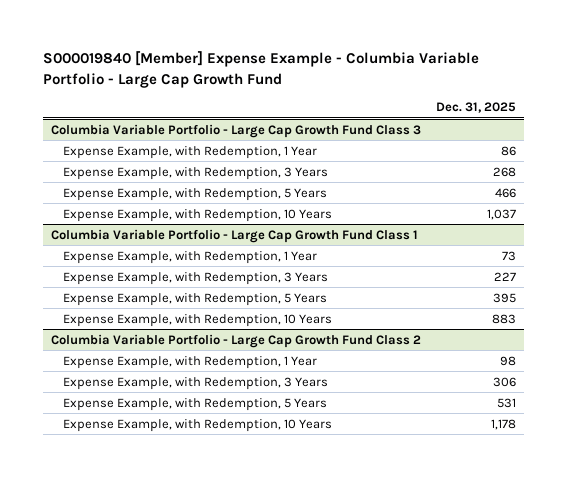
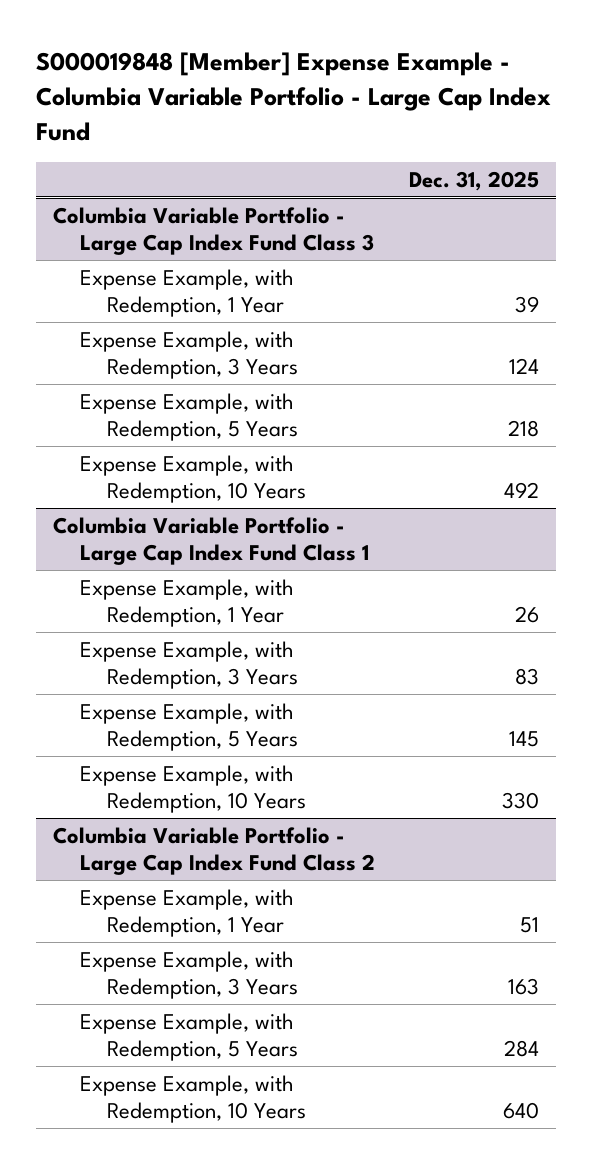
- S000019840 [Member] Expense Example - Columbia Variable Portfolio - Large Cap Growth Fund
+ S000019848 [Member] Expense Example - Columbia Variable Portfolio - Large Cap Index Fund
- Columbia Variable Portfolio - Large Cap Growth Fund Class 3
- Expense Example, with Redemption, 1 Year | 86
- Expense Example, with Redemption, 3 Years | 268
- Expense Example, with Redemption, 5 Years | 466
- Expense Example, with Redemption, 10 Years | 1,037
- Columbia Variable Portfolio - Large Cap Growth Fund Class 1
- Expense Example, with Redemption, 1 Year | 73
- Expense Example, with Redemption, 3 Years | 227
- Expense Example, with Redemption, 5 Years | 395
- Expense Example, with Redemption, 10 Years | 883
- Columbia Variable Portfolio - Large Cap Growth Fund Class 2
- Expense Example, with Redemption, 1 Year | 98
- Expense Example, with Redemption, 3 Years | 306
- Expense Example, with Redemption, 5 Years | 531
- Expense Example, with Redemption, 10 Years | 1,178
+ Columbia Variable Portfolio - Large Cap Index Fund Class 3
+ Expense Example, with Redemption, 1 Year | 39
+ Expense Example, with Redemption, 3 Years | 124
+ Expense Example, with Redemption, 5 Years | 218
+ Expense Example, with Redemption, 10 Years | 492
+ Columbia Variable Portfolio - Large Cap Index Fund Class 1
+ Expense Example, with Redemption, 1 Year | 26
+ Expense Example, with Redemption, 3 Years | 83
+ Expense Example, with Redemption, 5 Years | 145
+ Expense Example, with Redemption, 10 Years | 330
+ Columbia Variable Portfolio - Large Cap Index Fund Class 2
+ Expense Example, with Redemption, 1 Year | 51
+ Expense Example, with Redemption, 3 Years | 163
+ Expense Example, with Redemption, 5 Years | 284
+ Expense Example, with Redemption, 10 Years | 640

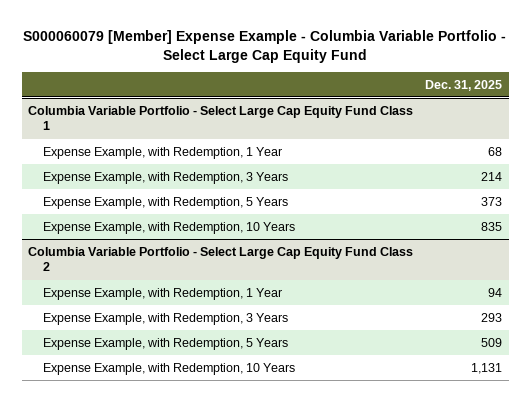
- S000019848 [Member] Expense Example - Columbia Variable Portfolio - Large Cap Index Fund
+ S000060079 [Member] Expense Example - Columbia Variable Portfolio - Select Large Cap Equity Fund
- Columbia Variable Portfolio - Large Cap Index Fund Class 3
- Expense Example, with Redemption, 1 Year | 39
- Expense Example, with Redemption, 3 Years | 124
- Expense Example, with Redemption, 5 Years | 218
- Expense Example, with Redemption, 10 Years | 492
- Columbia Variable Portfolio - Large Cap Index Fund Class 1
- Expense Example, with Redemption, 1 Year | 26
- Expense Example, with Redemption, 3 Years | 83
- Expense Example, with Redemption, 5 Years | 145
- Expense Example, with Redemption, 10 Years | 330
- Columbia Variable Portfolio - Large Cap Index Fund Class 2
- Expense Example, with Redemption, 1 Year | 51
- Expense Example, with Redemption, 3 Years | 163
- Expense Example, with Redemption, 5 Years | 284
- Expense Example, with Redemption, 10 Years | 640
+ Columbia Variable Portfolio - Select Large Cap Equity Fund Class 1
+ Expense Example, with Redemption, 1 Year | 68
+ Expense Example, with Redemption, 3 Years | 214
+ Expense Example, with Redemption, 5 Years | 373
+ Expense Example, with Redemption, 10 Years | 835
+ Columbia Variable Portfolio - Select Large Cap Equity Fund Class 2
+ Expense Example, with Redemption, 1 Year | 94
+ Expense Example, with Redemption, 3 Years | 293
+ Expense Example, with Redemption, 5 Years | 509
+ Expense Example, with Redemption, 10 Years | 1,131

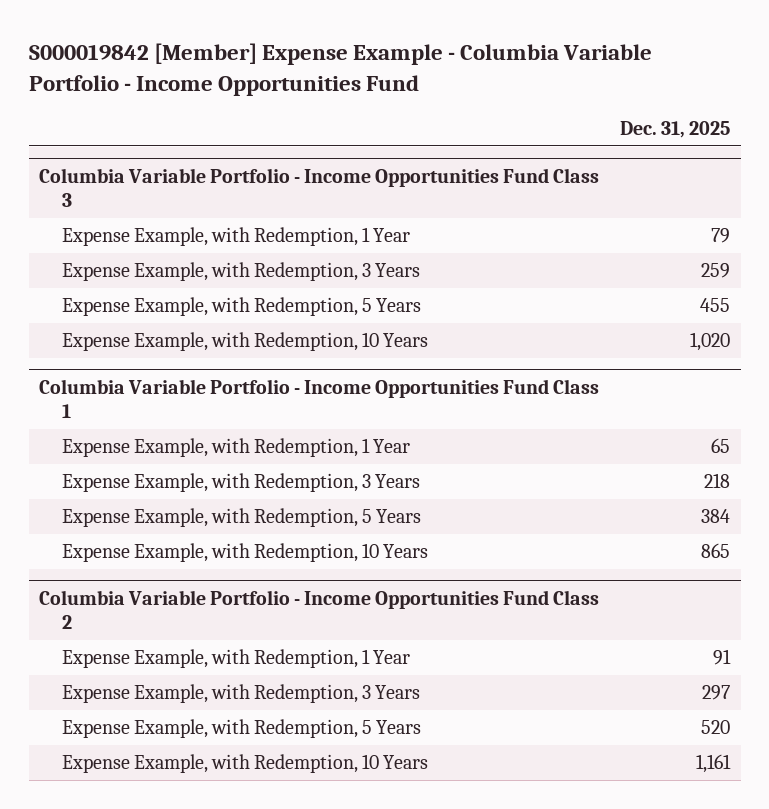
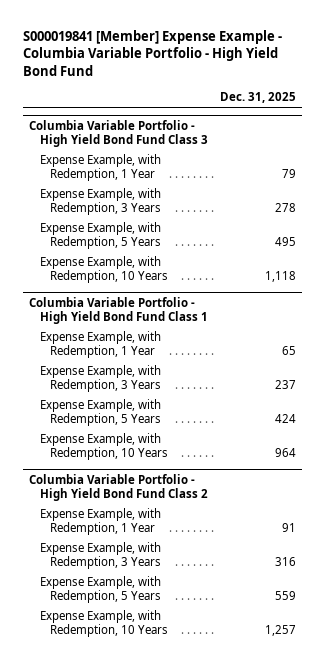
- S000019842 [Member] Expense Example - Columbia Variable Portfolio - Income Opportunities Fund
+ S000019841 [Member] Expense Example - Columbia Variable Portfolio - High Yield Bond Fund
- Columbia Variable Portfolio - Income Opportunities Fund Class 3
+ Columbia Variable Portfolio - High Yield Bond Fund Class 3
- Expense Example, with Redemption, 3 Years | 259
- Expense Example, with Redemption, 5 Years | 455
- Expense Example, with Redemption, 10 Years | 1,020
- Columbia Variable Portfolio - Income Opportunities Fund Class 1
+ Expense Example, with Redemption, 3 Years | 278
+ Expense Example, with Redemption, 5 Years | 495
+ Expense Example, with Redemption, 10 Years | 1,118
+ Columbia Variable Portfolio - High Yield Bond Fund Class 1
- Expense Example, with Redemption, 3 Years | 218
- Expense Example, with Redemption, 5 Years | 384
- Expense Example, with Redemption, 10 Years | 865
- Columbia Variable Portfolio - Income Opportunities Fund Class 2
+ Expense Example, with Redemption, 3 Years | 237
+ Expense Example, with Redemption, 5 Years | 424
+ Expense Example, with Redemption, 10 Years | 964
+ Columbia Variable Portfolio - High Yield Bond Fund Class 2
- Expense Example, with Redemption, 3 Years | 297
- Expense Example, with Redemption, 5 Years | 520
- Expense Example, with Redemption, 10 Years | 1,161
+ Expense Example, with Redemption, 3 Years | 316
+ Expense Example, with Redemption, 5 Years | 559
+ Expense Example, with Redemption, 10 Years | 1,257

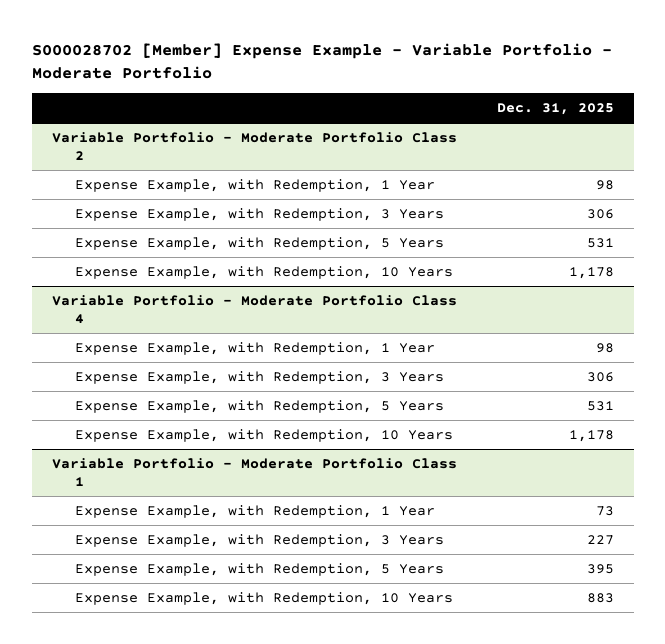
- S000019841 [Member] Expense Example - Columbia Variable Portfolio - High Yield Bond Fund
+ S000028702 [Member] Expense Example - Variable Portfolio - Moderate Portfolio
- Columbia Variable Portfolio - High Yield Bond Fund Class 3
- Expense Example, with Redemption, 1 Year | 79
- Expense Example, with Redemption, 3 Years | 278
- Expense Example, with Redemption, 5 Years | 495
- Expense Example, with Redemption, 10 Years | 1,118
- Columbia Variable Portfolio - High Yield Bond Fund Class 1
- Expense Example, with Redemption, 1 Year | 65
- Expense Example, with Redemption, 3 Years | 237
- Expense Example, with Redemption, 5 Years | 424
- Expense Example, with Redemption, 10 Years | 964
- Columbia Variable Portfolio - High Yield Bond Fund Class 2
- Expense Example, with Redemption, 1 Year | 91
- Expense Example, with Redemption, 3 Years | 316
- Expense Example, with Redemption, 5 Years | 559
- Expense Example, with Redemption, 10 Years | 1,257
+ Variable Portfolio - Moderate Portfolio Class 2
+ Expense Example, with Redemption, 1 Year | 98
+ Expense Example, with Redemption, 3 Years | 306
+ Expense Example, with Redemption, 5 Years | 531
+ Expense Example, with Redemption, 10 Years | 1,178
+ Variable Portfolio - Moderate Portfolio Class 4
+ Expense Example, with Redemption, 1 Year | 98
+ Expense Example, with Redemption, 3 Years | 306
+ Expense Example, with Redemption, 5 Years | 531
+ Expense Example, with Redemption, 10 Years | 1,178
+ Variable Portfolio - Moderate Portfolio Class 1
+ Expense Example, with Redemption, 1 Year | 73
+ Expense Example, with Redemption, 3 Years | 227
+ Expense Example, with Redemption, 5 Years | 395
+ Expense Example, with Redemption, 10 Years | 883

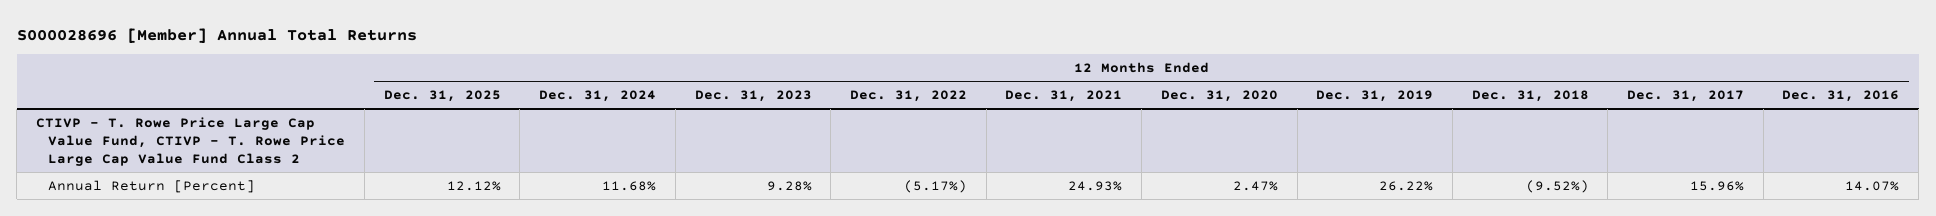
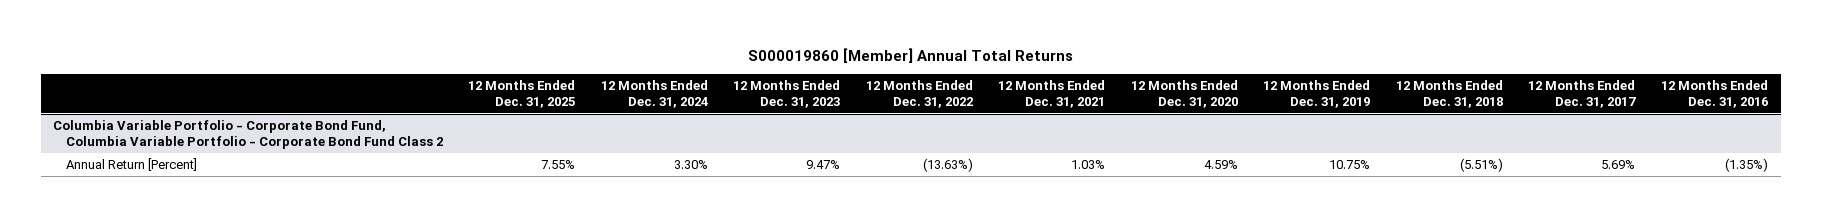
- S000028696 [Member] Annual Total Returns
+ S000019860 [Member] Annual Total Returns
- CTIVP - T. Rowe Price Large Cap Value Fund, CTIVP - T. Rowe Price Large Cap Value Fund Class 2
- Annual Return [Percent] | 12.12% | 11.68% | 9.28% | (5.17%) | 24.93% | 2.47% | 26.22% | (9.52%) | 15.96% | 14.07%
+ Columbia Variable Portfolio - Corporate Bond Fund, Columbia Variable Portfolio - Corporate Bond Fund Class 2
+ Annual Return [Percent] | 7.55% | 3.30% | 9.47% | (13.63%) | 1.03% | 4.59% | 10.75% | (5.51%) | 5.69% | (1.35%)

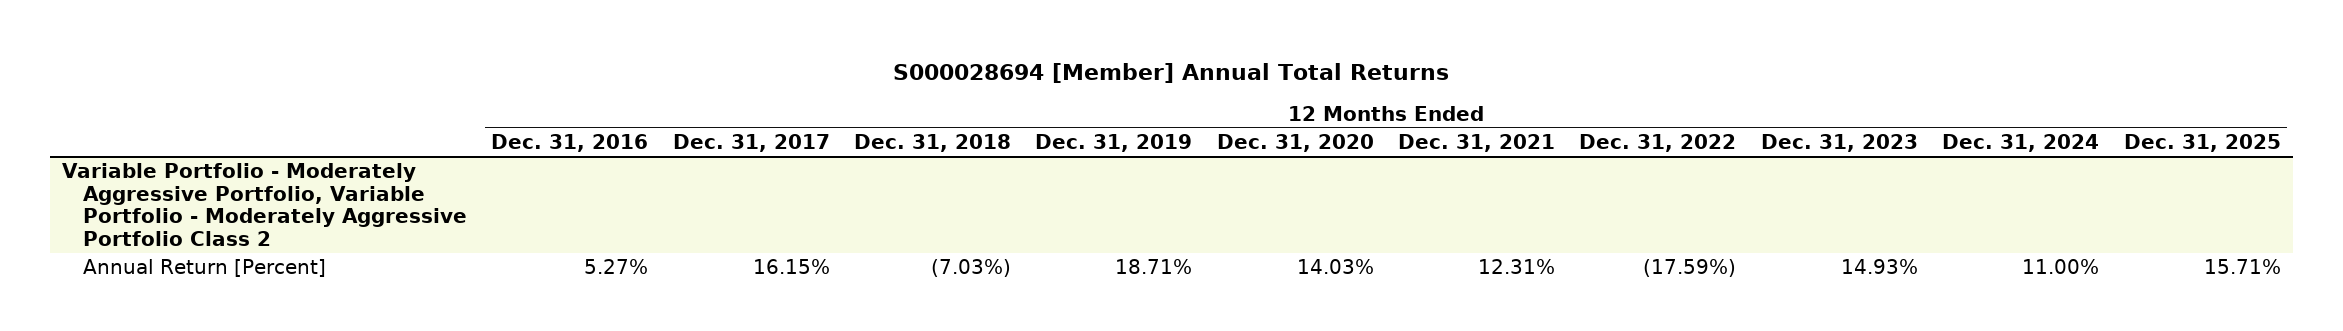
- S000019860 [Member] Annual Total Returns
+ S000028694 [Member] Annual Total Returns
- | 12 Months Ended Dec. 31, 2025 | 12 Months Ended Dec. 31, 2024 | 12 Months Ended Dec. 31, 2023 | 12 Months Ended Dec. 31, 2022 | 12 Months Ended Dec. 31, 2021 | 12 Months Ended Dec. 31, 2020 | 12 Months Ended Dec. 31, 2019 | 12 Months Ended Dec. 31, 2018 | 12 Months Ended Dec. 31, 2017 | 12 Months Ended Dec. 31, 2016
+ | 12 Months Ended Dec. 31, 2016 | 12 Months Ended Dec. 31, 2017 | 12 Months Ended Dec. 31, 2018 | 12 Months Ended Dec. 31, 2019 | 12 Months Ended Dec. 31, 2020 | 12 Months Ended Dec. 31, 2021 | 12 Months Ended Dec. 31, 2022 | 12 Months Ended Dec. 31, 2023 | 12 Months Ended Dec. 31, 2024 | 12 Months Ended Dec. 31, 2025
- Columbia Variable Portfolio - Corporate Bond Fund, Columbia Variable Portfolio - Corporate Bond Fund Class 2
- Annual Return [Percent] | 7.55% | 3.30% | 9.47% | (13.63%) | 1.03% | 4.59% | 10.75% | (5.51%) | 5.69% | (1.35%)
+ Variable Portfolio - Moderately Aggressive Portfolio, Variable Portfolio - Moderately Aggressive Portfolio Class 2
+ Annual Return [Percent] | 5.27% | 16.15% | (7.03%) | 18.71% | 14.03% | 12.31% | (17.59%) | 14.93% | 11.00% | 15.71%

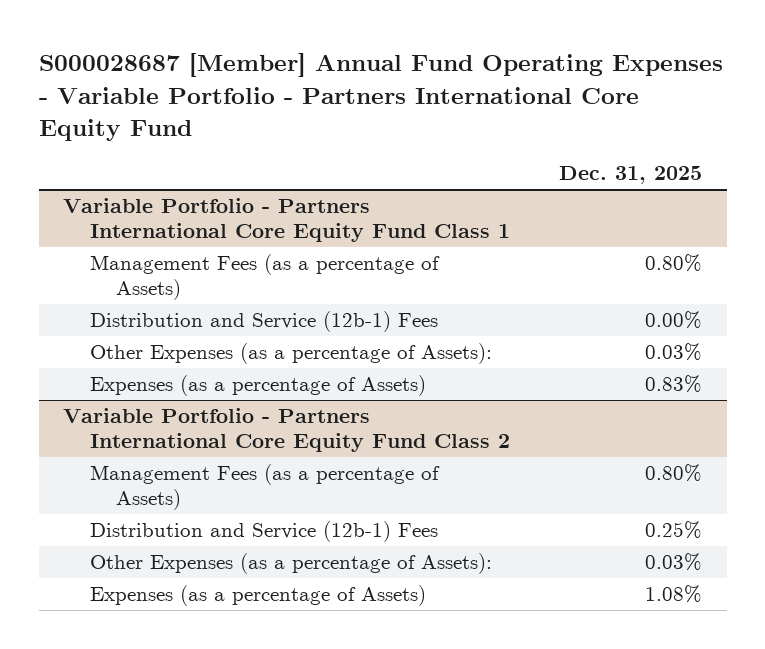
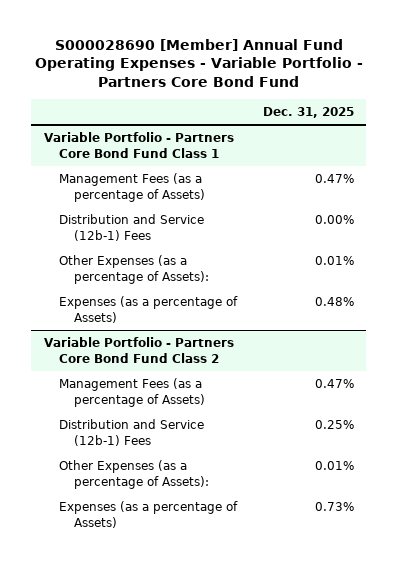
- S000028687 [Member] Annual Fund Operating Expenses - Variable Portfolio - Partners International Core Equity Fund
+ S000028690 [Member] Annual Fund Operating Expenses - Variable Portfolio - Partners Core Bond Fund
- Variable Portfolio - Partners International Core Equity Fund Class 1
- Management Fees (as a percentage of Assets) | 0.80%
+ Variable Portfolio - Partners Core Bond Fund Class 1
+ Management Fees (as a percentage of Assets) | 0.47%
- Other Expenses (as a percentage of Assets): | 0.03%
- Expenses (as a percentage of Assets) | 0.83%
- Variable Portfolio - Partners International Core Equity Fund Class 2
- Management Fees (as a percentage of Assets) | 0.80%
+ Other Expenses (as a percentage of Assets): | 0.01%
+ Expenses (as a percentage of Assets) | 0.48%
+ Variable Portfolio - Partners Core Bond Fund Class 2
+ Management Fees (as a percentage of Assets) | 0.47%
- Other Expenses (as a percentage of Assets): | 0.03%
- Expenses (as a percentage of Assets) | 1.08%
+ Other Expenses (as a percentage of Assets): | 0.01%
+ Expenses (as a percentage of Assets) | 0.73%

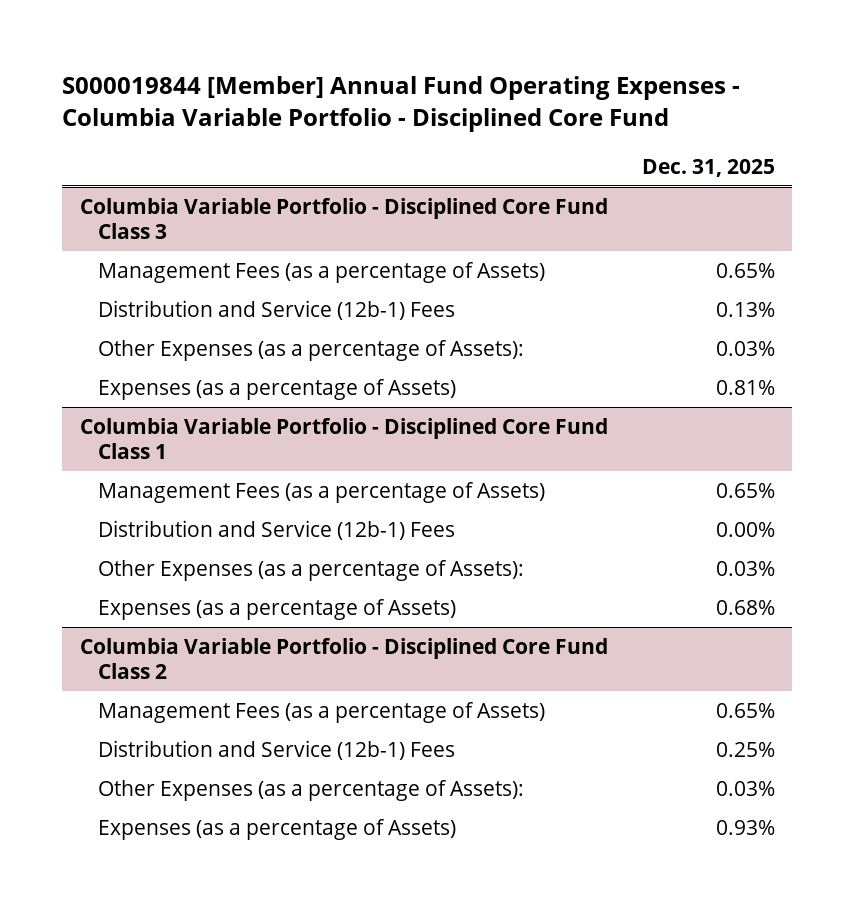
- S000028690 [Member] Annual Fund Operating Expenses - Variable Portfolio - Partners Core Bond Fund
+ S000019844 [Member] Annual Fund Operating Expenses - Columbia Variable Portfolio - Disciplined Core Fund
- Variable Portfolio - Partners Core Bond Fund Class 1
- Management Fees (as a percentage of Assets) | 0.47%
+ Columbia Variable Portfolio - Disciplined Core Fund Class 3
+ Management Fees (as a percentage of Assets) | 0.65%
+ Distribution and Service (12b-1) Fees | 0.13%
+ Other Expenses (as a percentage of Assets): | 0.03%
+ Expenses (as a percentage of Assets) | 0.81%
+ Columbia Variable Portfolio - Disciplined Core Fund Class 1
+ Management Fees (as a percentage of Assets) | 0.65%
- Other Expenses (as a percentage of Assets): | 0.01%
- Expenses (as a percentage of Assets) | 0.48%
- Variable Portfolio - Partners Core Bond Fund Class 2
- Management Fees (as a percentage of Assets) | 0.47%
+ Other Expenses (as a percentage of Assets): | 0.03%
+ Expenses (as a percentage of Assets) | 0.68%
+ Columbia Variable Portfolio - Disciplined Core Fund Class 2
+ Management Fees (as a percentage of Assets) | 0.65%
- Other Expenses (as a percentage of Assets): | 0.01%
- Expenses (as a percentage of Assets) | 0.73%
+ Other Expenses (as a percentage of Assets): | 0.03%
+ Expenses (as a percentage of Assets) | 0.93%

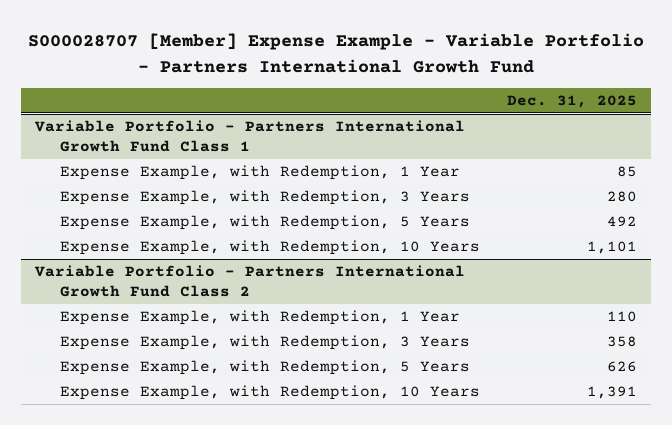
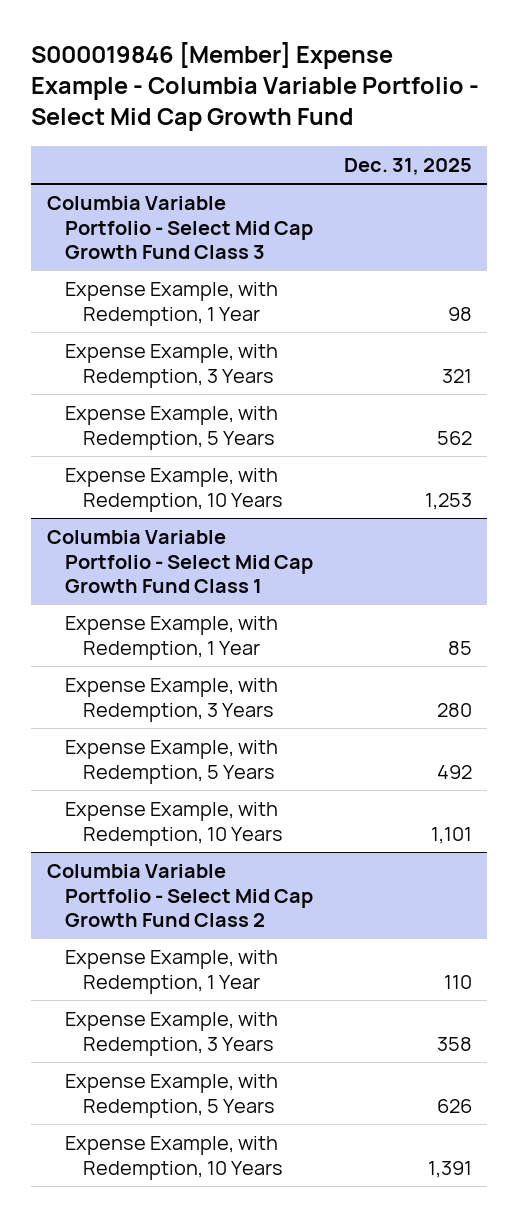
- S000028707 [Member] Expense Example - Variable Portfolio - Partners International Growth Fund
+ S000019846 [Member] Expense Example - Columbia Variable Portfolio - Select Mid Cap Growth Fund
- Variable Portfolio - Partners International Growth Fund Class 1
+ Columbia Variable Portfolio - Select Mid Cap Growth Fund Class 3
+ Expense Example, with Redemption, 1 Year | 98
+ Expense Example, with Redemption, 3 Years | 321
+ Expense Example, with Redemption, 5 Years | 562
+ Expense Example, with Redemption, 10 Years | 1,253
+ Columbia Variable Portfolio - Select Mid Cap Growth Fund Class 1
- Variable Portfolio - Partners International Growth Fund Class 2
+ Columbia Variable Portfolio - Select Mid Cap Growth Fund Class 2

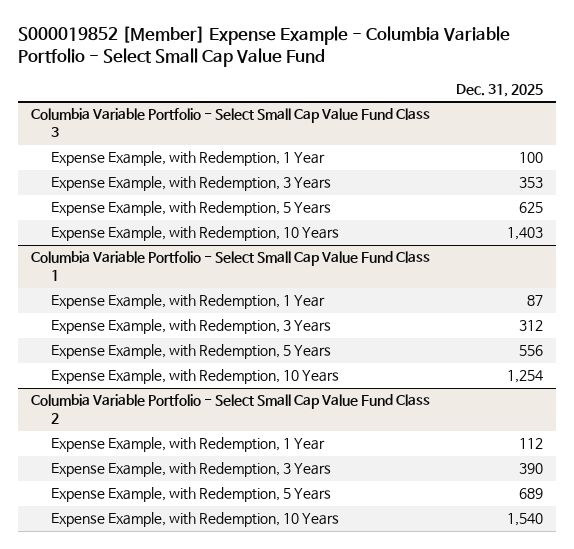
- S000019846 [Member] Expense Example - Columbia Variable Portfolio - Select Mid Cap Growth Fund
+ S000019852 [Member] Expense Example - Columbia Variable Portfolio - Select Small Cap Value Fund
- Columbia Variable Portfolio - Select Mid Cap Growth Fund Class 3
- Expense Example, with Redemption, 1 Year | 98
- Expense Example, with Redemption, 3 Years | 321
- Expense Example, with Redemption, 5 Years | 562
- Expense Example, with Redemption, 10 Years | 1,253
- Columbia Variable Portfolio - Select Mid Cap Growth Fund Class 1
- Expense Example, with Redemption, 1 Year | 85
- Expense Example, with Redemption, 3 Years | 280
- Expense Example, with Redemption, 5 Years | 492
- Expense Example, with Redemption, 10 Years | 1,101
- Columbia Variable Portfolio - Select Mid Cap Growth Fund Class 2
- Expense Example, with Redemption, 1 Year | 110
- Expense Example, with Redemption, 3 Years | 358
- Expense Example, with Redemption, 5 Years | 626
- Expense Example, with Redemption, 10 Years | 1,391
+ Columbia Variable Portfolio - Select Small Cap Value Fund Class 3
+ Expense Example, with Redemption, 1 Year | 100
+ Expense Example, with Redemption, 3 Years | 353
+ Expense Example, with Redemption, 5 Years | 625
+ Expense Example, with Redemption, 10 Years | 1,403
+ Columbia Variable Portfolio - Select Small Cap Value Fund Class 1
+ Expense Example, with Redemption, 1 Year | 87
+ Expense Example, with Redemption, 3 Years | 312
+ Expense Example, with Redemption, 5 Years | 556
+ Expense Example, with Redemption, 10 Years | 1,254
+ Columbia Variable Portfolio - Select Small Cap Value Fund Class 2
+ Expense Example, with Redemption, 1 Year | 112
+ Expense Example, with Redemption, 3 Years | 390
+ Expense Example, with Redemption, 5 Years | 689
+ Expense Example, with Redemption, 10 Years | 1,540

